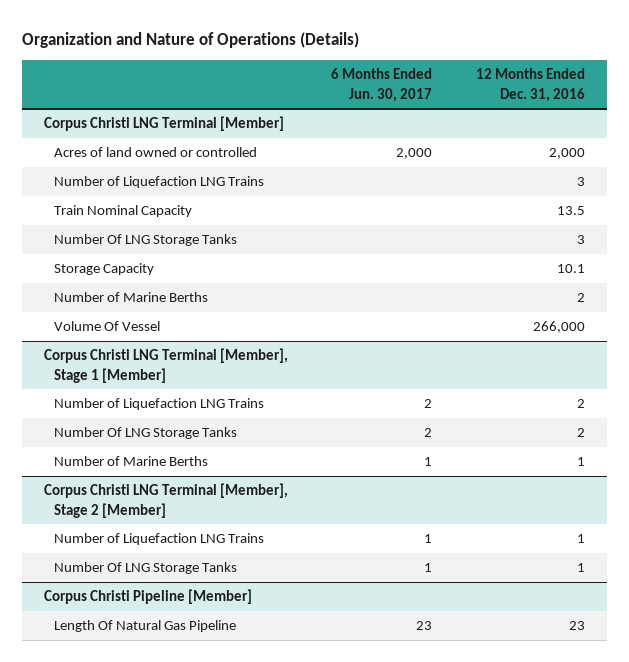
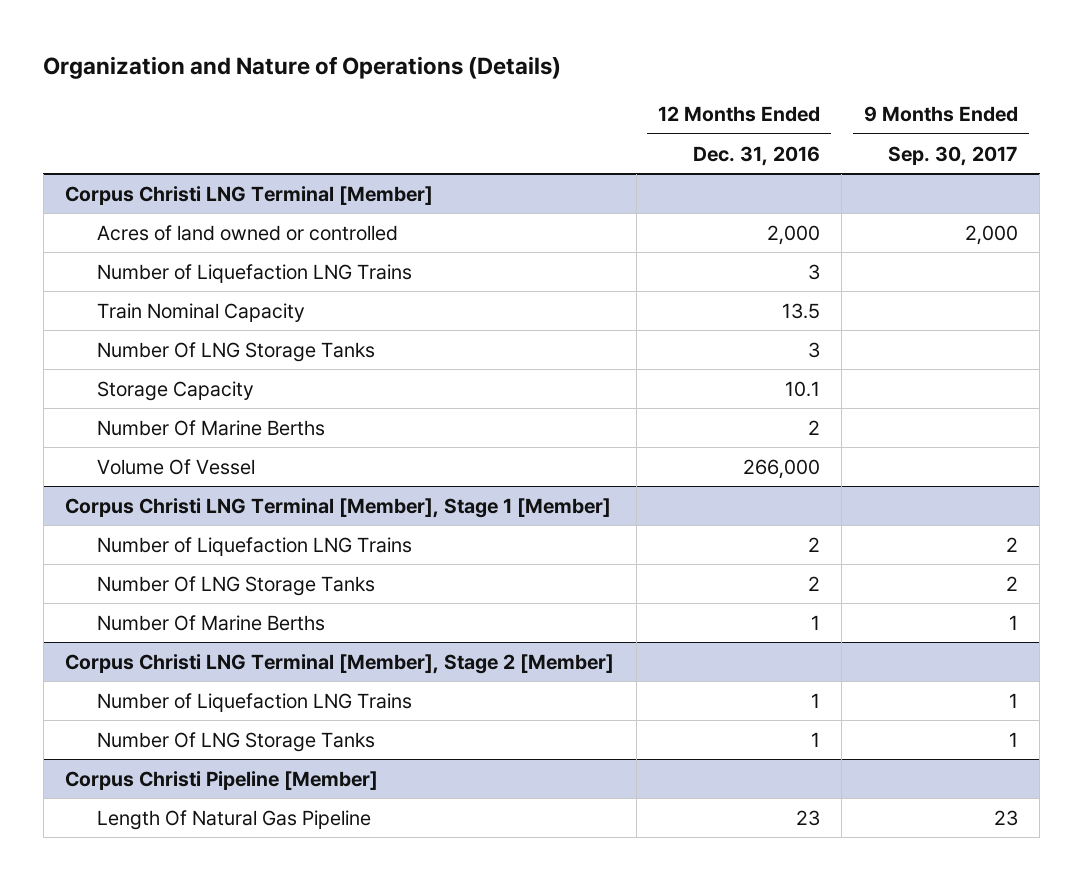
- | 6 Months Ended Jun. 30, 2017 | 12 Months Ended Dec. 31, 2016
+ | 12 Months Ended Dec. 31, 2016 | 9 Months Ended Sep. 30, 2017
@ Corpus Christi LNG Terminal [Member]
- Number of Marine Berths | | 2
+ Number Of Marine Berths | 2 |
@ Corpus Christi LNG Terminal [Member], Stage 1 [Member]
- Number of Marine Berths | 1 | 1
+ Number Of Marine Berths | 1 | 1

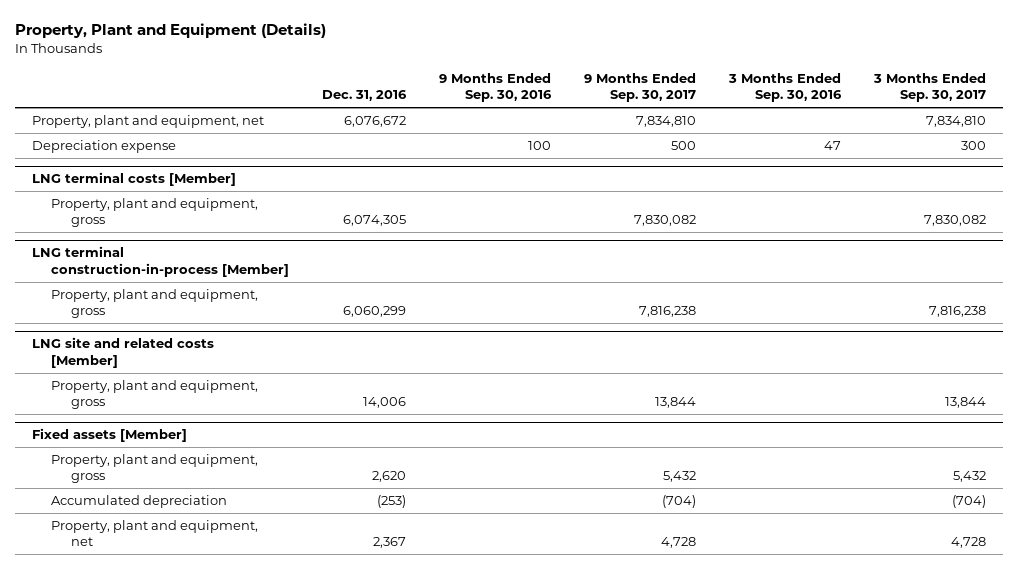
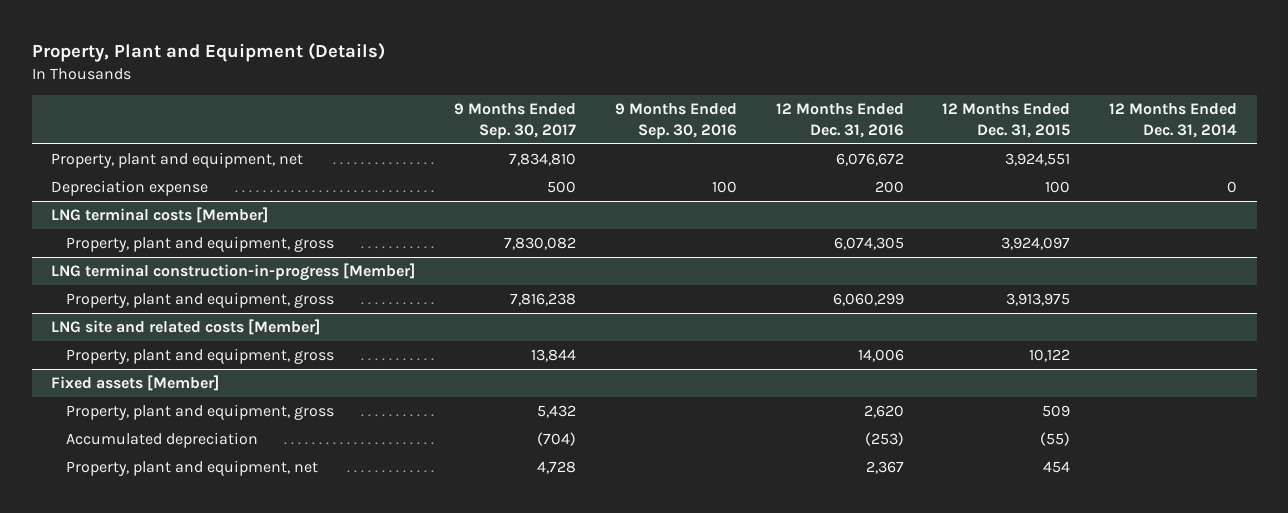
- | Dec. 31, 2016 | 9 Months Ended Sep. 30, 2016 | 9 Months Ended Sep. 30, 2017 | 3 Months Ended Sep. 30, 2016 | 3 Months Ended Sep. 30, 2017
+ | 9 Months Ended Sep. 30, 2017 | 9 Months Ended Sep. 30, 2016 | 12 Months Ended Dec. 31, 2016 | 12 Months Ended Dec. 31, 2015 | 12 Months Ended Dec. 31, 2014
- LNG terminal construction-in-process [Member]
+ LNG terminal construction-in-progress [Member]

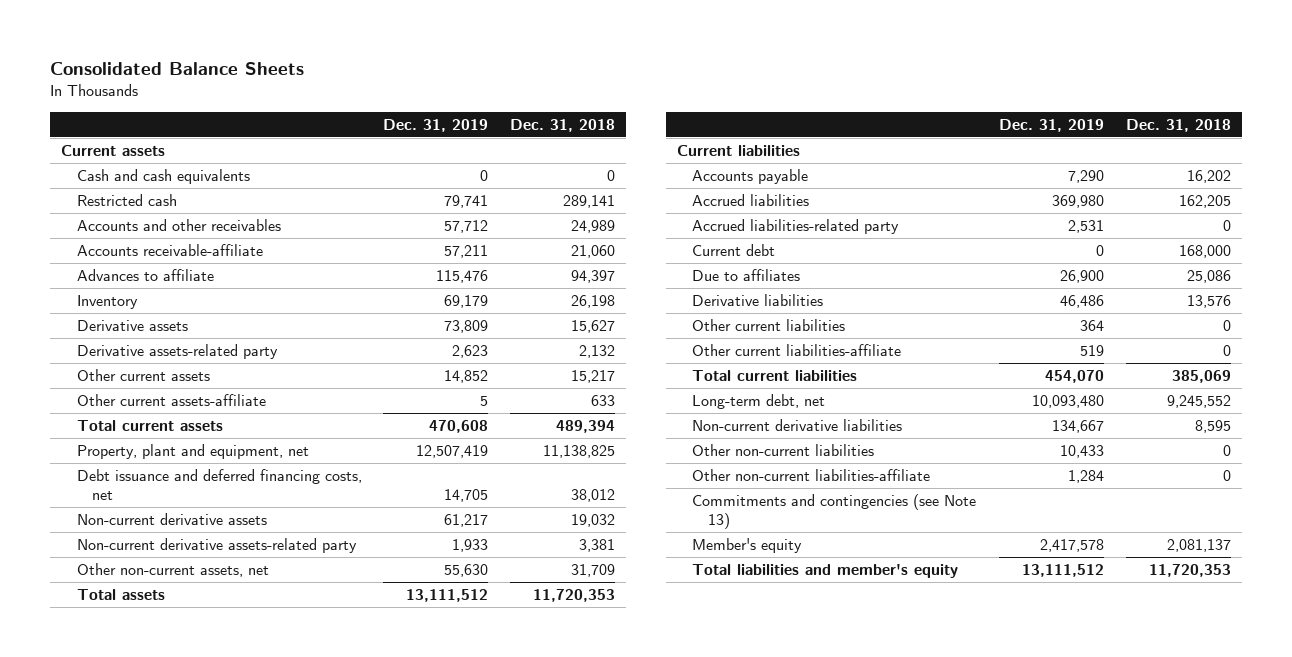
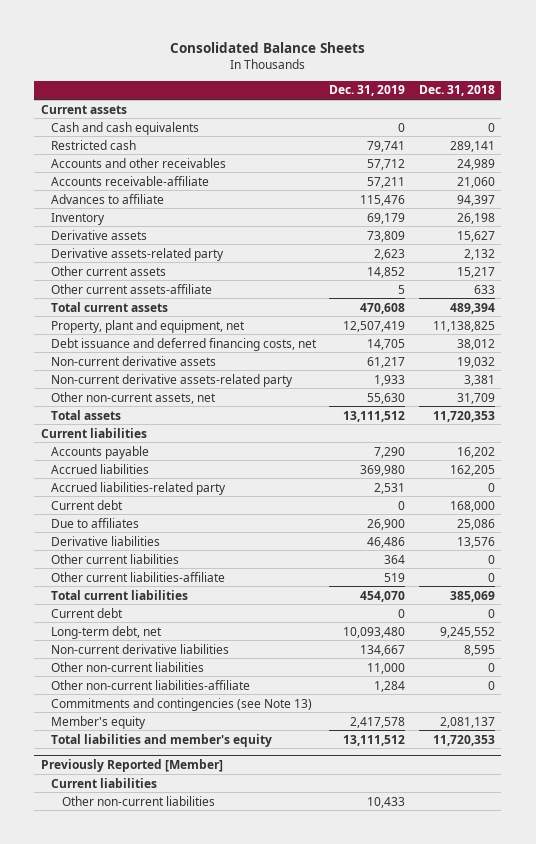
+ Current debt | 0 | 0
- Other non-current liabilities | 10,433 | 0
+ Other non-current liabilities | 11,000 | 0
+ Previously Reported [Member]
+ Current liabilities
+ Other non-current liabilities | 10,433 |

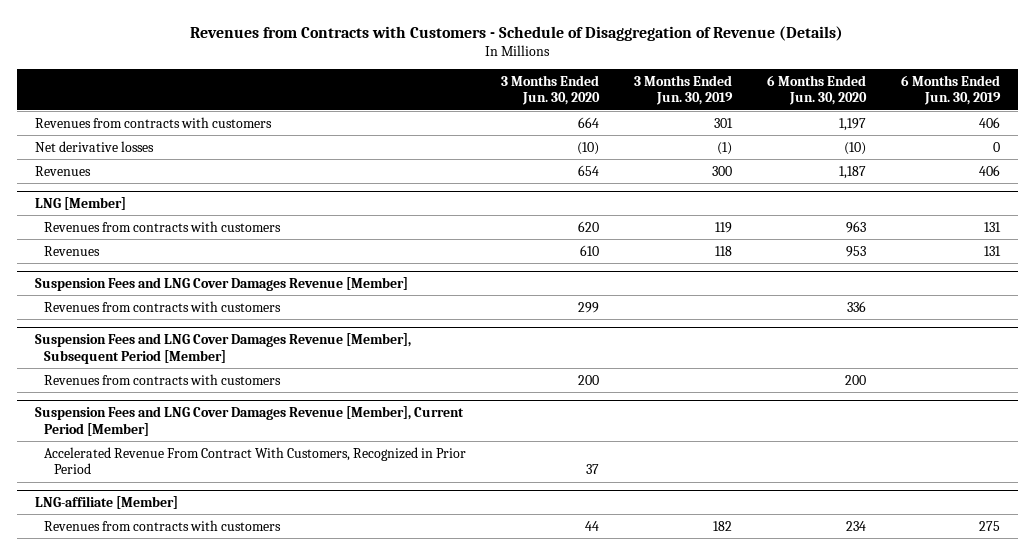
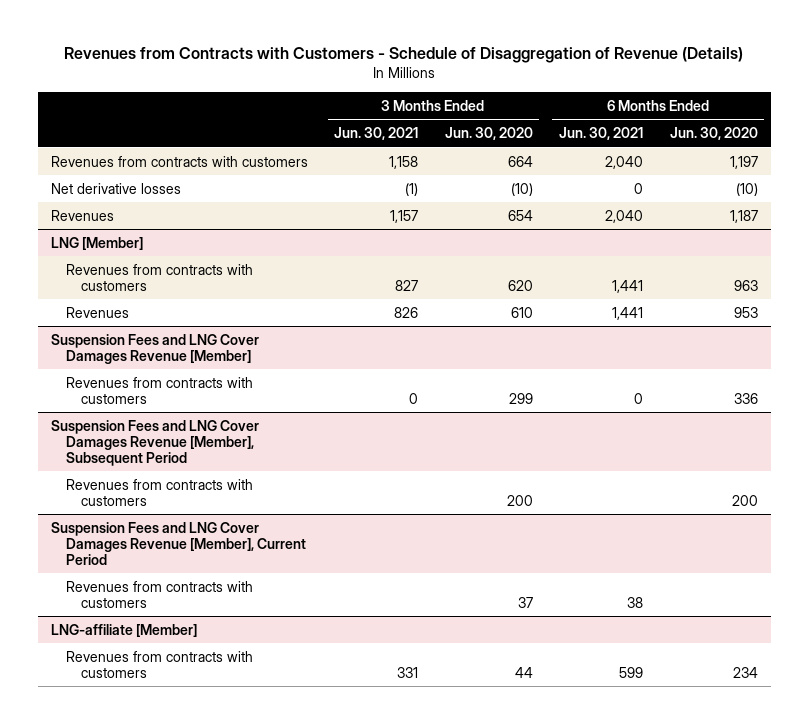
- | 3 Months Ended Jun. 30, 2020 | 3 Months Ended Jun. 30, 2019 | 6 Months Ended Jun. 30, 2020 | 6 Months Ended Jun. 30, 2019
+ | 3 Months Ended Jun. 30, 2021 | 3 Months Ended Jun. 30, 2020 | 6 Months Ended Jun. 30, 2021 | 6 Months Ended Jun. 30, 2020
- Suspension Fees and LNG Cover Damages Revenue [Member], Subsequent Period [Member]
+ Suspension Fees and LNG Cover Damages Revenue [Member], Subsequent Period
- Suspension Fees and LNG Cover Damages Revenue [Member], Current Period [Member]
- Accelerated Revenue From Contract With Customers, Recognized in Prior Period | 37 | | |
+ Suspension Fees and LNG Cover Damages Revenue [Member], Current Period
+ Revenues from contracts with customers | | 37 | 38 |

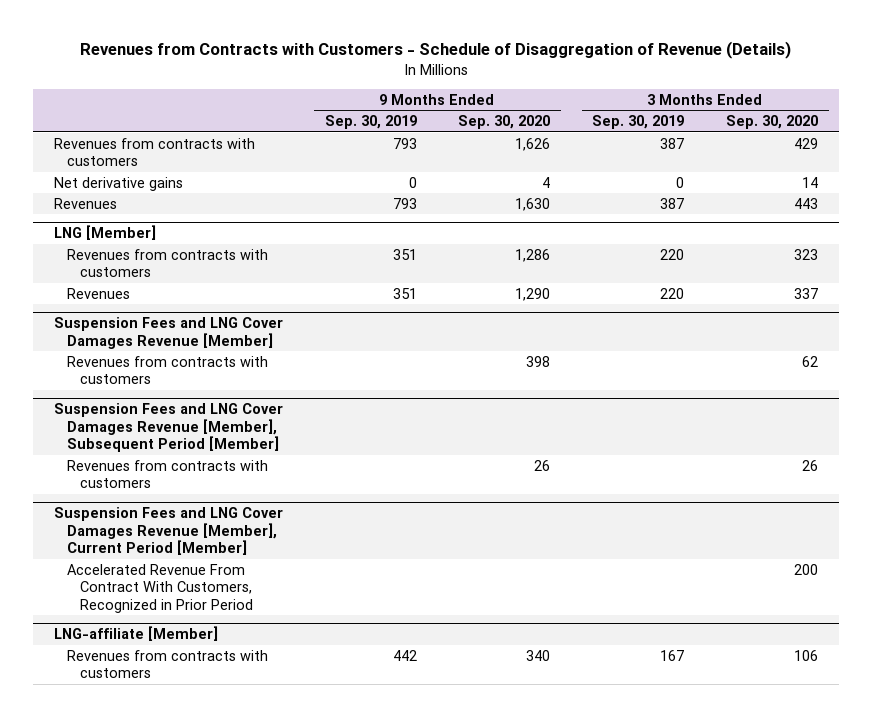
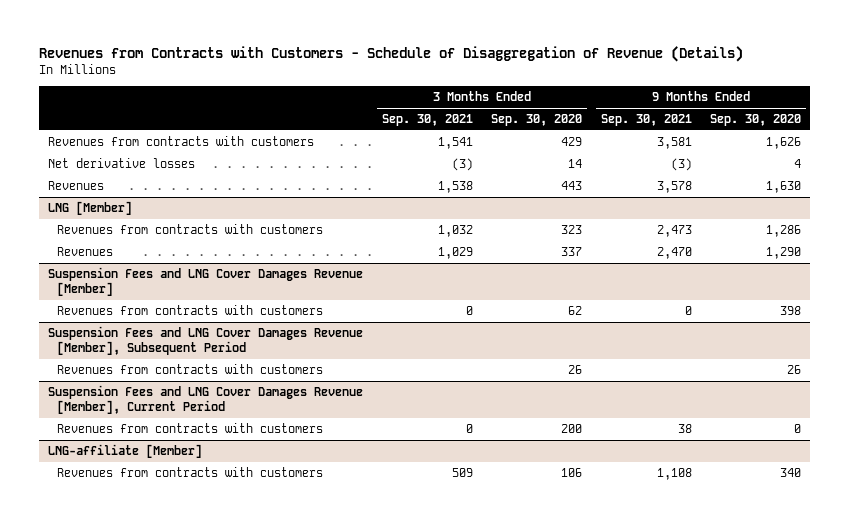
- | 9 Months Ended Sep. 30, 2019 | 9 Months Ended Sep. 30, 2020 | 3 Months Ended Sep. 30, 2019 | 3 Months Ended Sep. 30, 2020
+ | 3 Months Ended Sep. 30, 2021 | 3 Months Ended Sep. 30, 2020 | 9 Months Ended Sep. 30, 2021 | 9 Months Ended Sep. 30, 2020
- Net derivative gains | 0 | 4 | 0 | 14
+ Net derivative losses | (3) | 14 | (3) | 4
- Suspension Fees and LNG Cover Damages Revenue [Member], Subsequent Period [Member]
+ Suspension Fees and LNG Cover Damages Revenue [Member], Subsequent Period
- Suspension Fees and LNG Cover Damages Revenue [Member], Current Period [Member]
- Accelerated Revenue From Contract With Customers, Recognized in Prior Period | | | | 200
+ Suspension Fees and LNG Cover Damages Revenue [Member], Current Period
+ Revenues from contracts with customers | 0 | 200 | 38 | 0

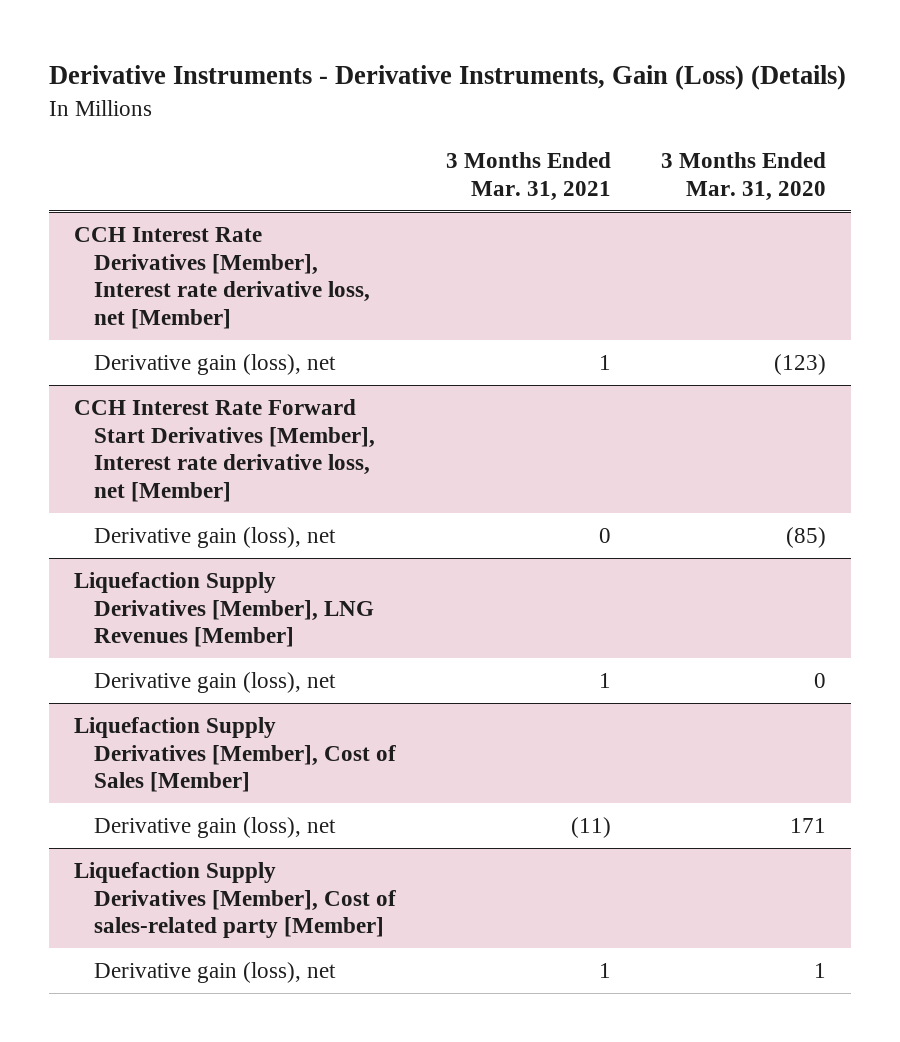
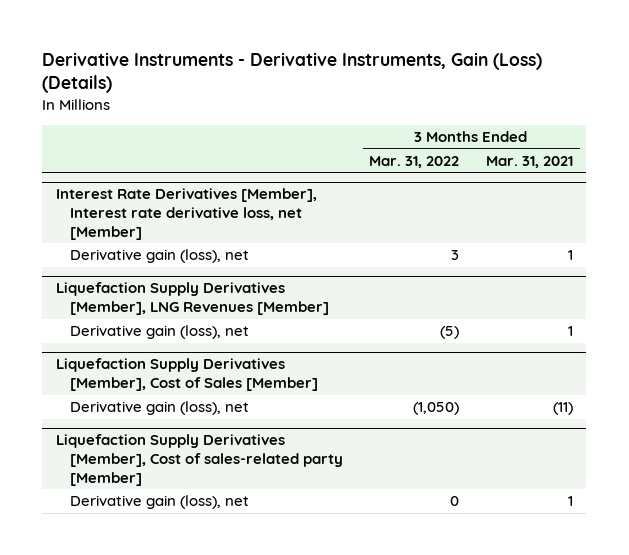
- | 3 Months Ended Mar. 31, 2021 | 3 Months Ended Mar. 31, 2020
+ | 3 Months Ended Mar. 31, 2022 | 3 Months Ended Mar. 31, 2021
- CCH Interest Rate Derivatives [Member], Interest rate derivative loss, net [Member]
+ Interest Rate Derivatives [Member], Interest rate derivative loss, net [Member]
- CCH Interest Rate Forward Start Derivatives [Member], Interest rate derivative loss, net [Member]
- Derivative gain (loss), net | 0 | (85)

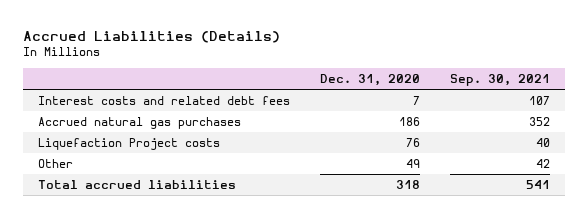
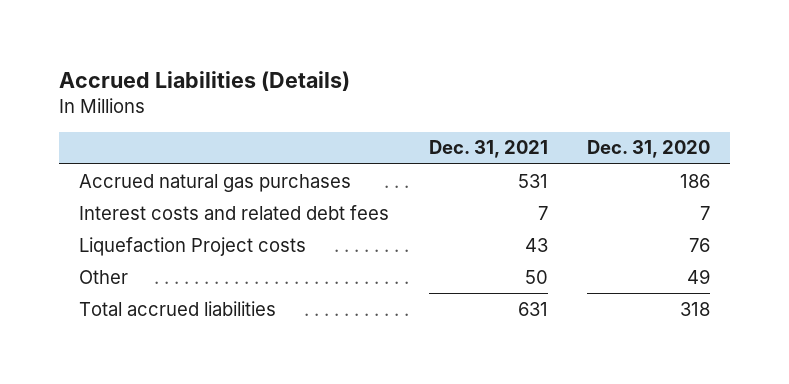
- | Dec. 31, 2020 | Sep. 30, 2021
+ | Dec. 31, 2021 | Dec. 31, 2020
moved down: Interest costs and related debt fees | 7 | 7

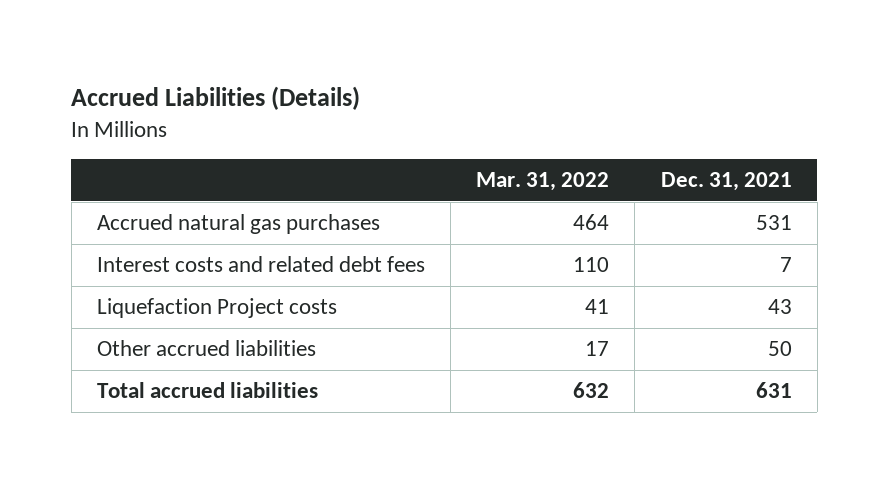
- | Dec. 31, 2021 | Dec. 31, 2020
+ | Mar. 31, 2022 | Dec. 31, 2021
- Other | 50 | 49
+ Other accrued liabilities | 17 | 50

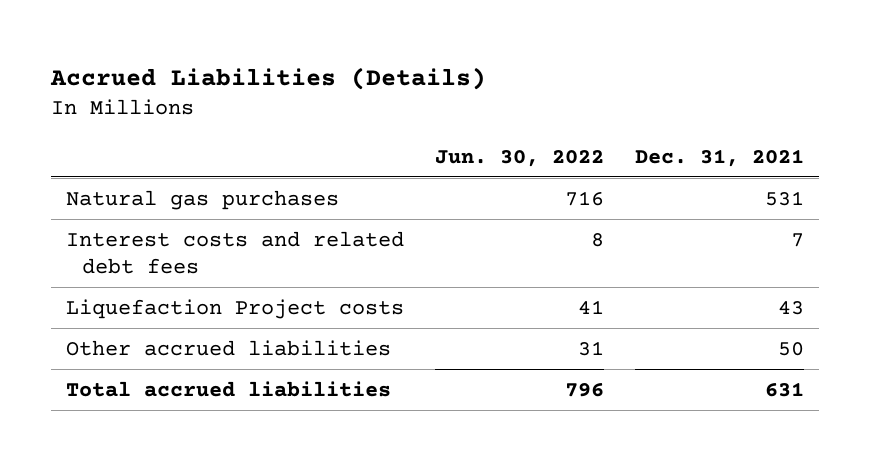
- | Mar. 31, 2022 | Dec. 31, 2021
+ | Jun. 30, 2022 | Dec. 31, 2021
- Accrued natural gas purchases | 464 | 531
+ Natural gas purchases | 716 | 531

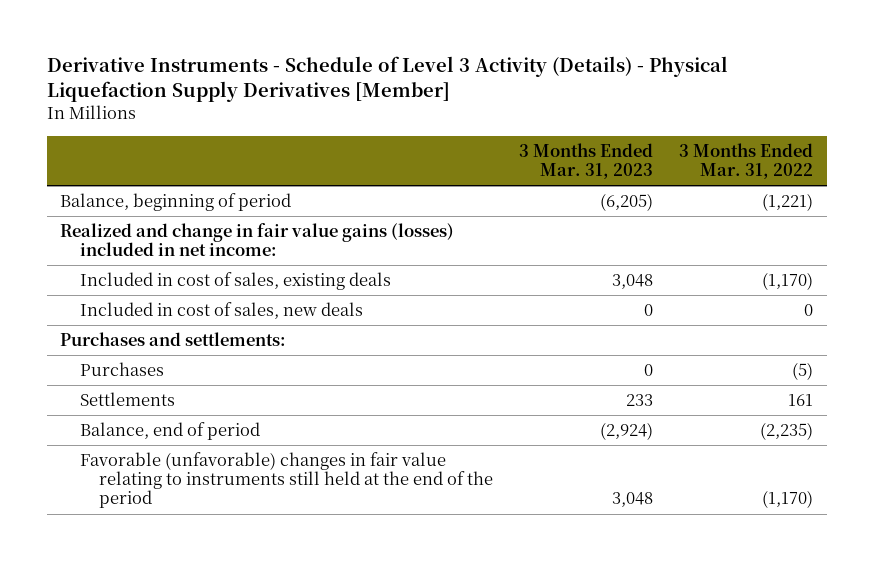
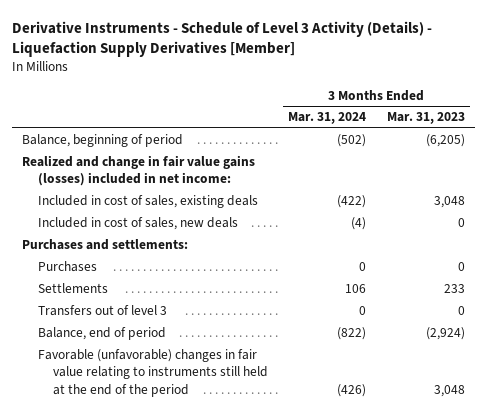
- Derivative Instruments - Schedule of Level 3 Activity (Details) - Physical Liquefaction Supply Derivatives [Member]
+ Derivative Instruments - Schedule of Level 3 Activity (Details) - Liquefaction Supply Derivatives [Member]
- | 3 Months Ended Mar. 31, 2023 | 3 Months Ended Mar. 31, 2022
+ | 3 Months Ended Mar. 31, 2024 | 3 Months Ended Mar. 31, 2023
+ Transfers out of level 3 | 0 | 0

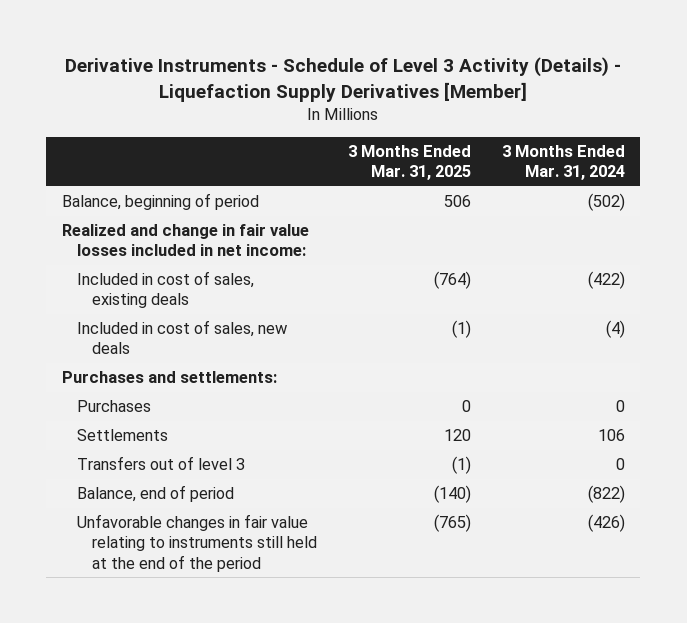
- | 3 Months Ended Mar. 31, 2024 | 3 Months Ended Mar. 31, 2023
+ | 3 Months Ended Mar. 31, 2025 | 3 Months Ended Mar. 31, 2024
- Realized and change in fair value gains (losses) included in net income:
+ Realized and change in fair value losses included in net income:
- Favorable (unfavorable) changes in fair value relating to instruments still held at the end of the period | (426) | 3,048
+ Unfavorable changes in fair value relating to instruments still held at the end of the period | (765) | (426)

